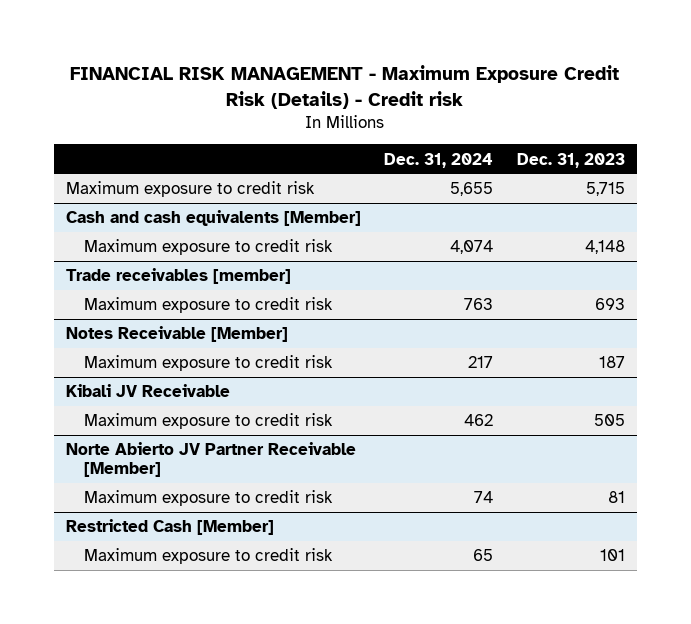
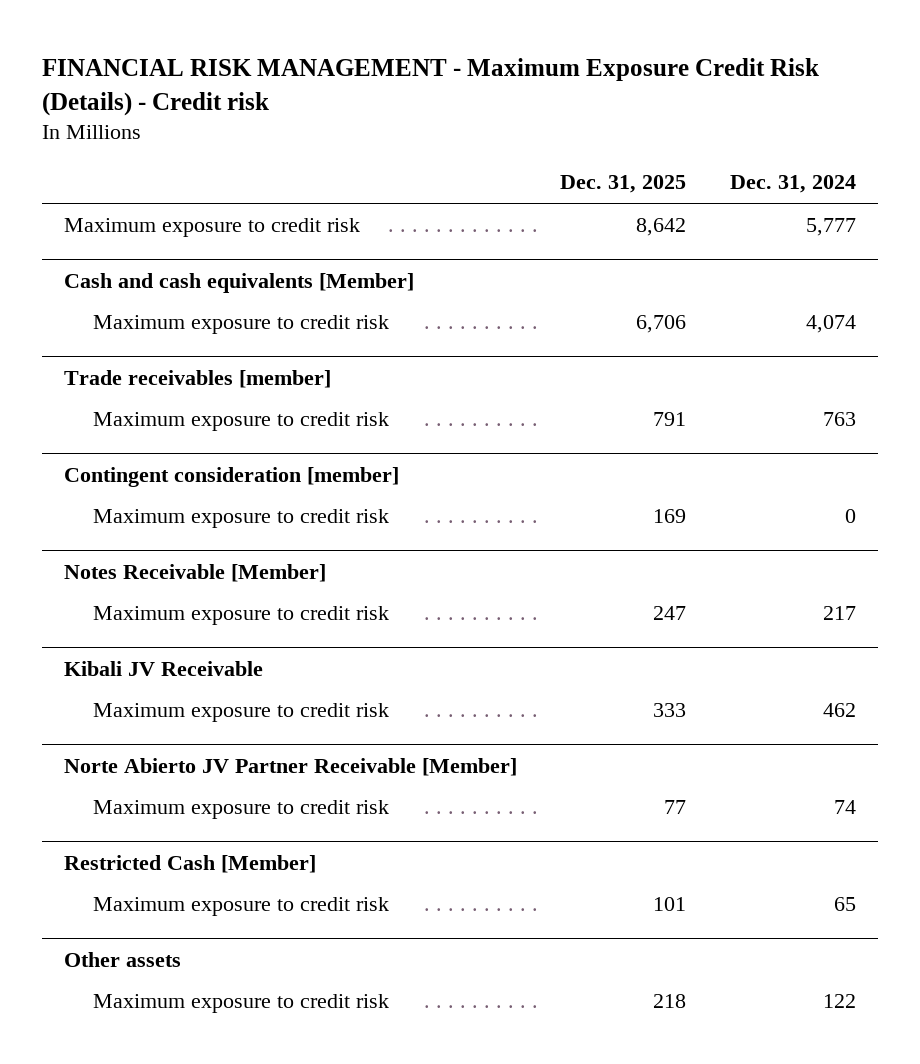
- | Dec. 31, 2024 | Dec. 31, 2023
+ | Dec. 31, 2025 | Dec. 31, 2024
- Maximum exposure to credit risk | 5,655 | 5,715
+ Maximum exposure to credit risk | 8,642 | 5,777
+ Contingent consideration [member]
+ Maximum exposure to credit risk | 169 | 0
+ Other assets
+ Maximum exposure to credit risk | 218 | 122

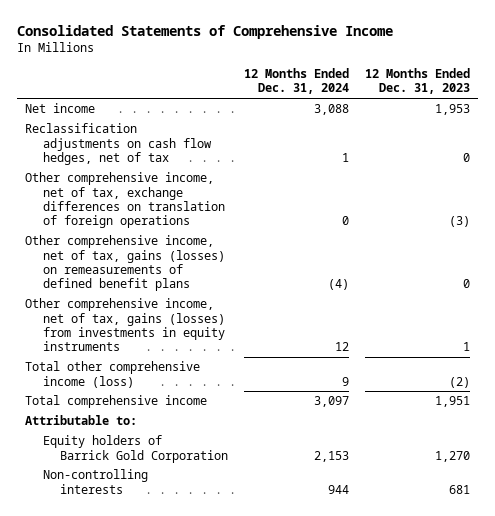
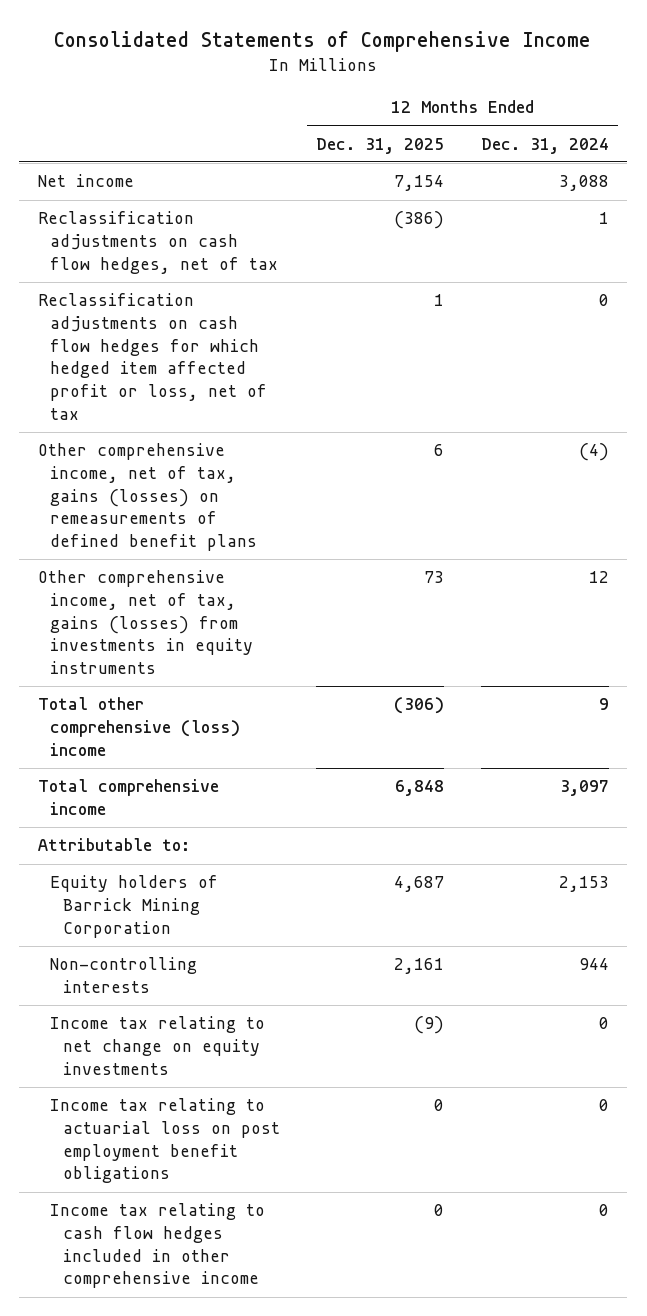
- | 12 Months Ended Dec. 31, 2024 | 12 Months Ended Dec. 31, 2023
+ | 12 Months Ended Dec. 31, 2025 | 12 Months Ended Dec. 31, 2024
- Other comprehensive income, net of tax, exchange differences on translation of foreign operations | 0 | (3)
+ Reclassification adjustments on cash flow hedges for which hedged item affected profit or loss, net of tax | 1 | 0
- Total other comprehensive income (loss) | 9 | (2)
+ Total other comprehensive (loss) income | (306) | 9
- Equity holders of Barrick Gold Corporation | 2,153 | 1,270
+ Equity holders of Barrick Mining Corporation | 4,687 | 2,153
+ Income tax relating to net change on equity investments | (9) | 0
+ Income tax relating to actuarial loss on post employment benefit obligations | 0 | 0
+ Income tax relating to cash flow hedges included in other comprehensive income | 0 | 0

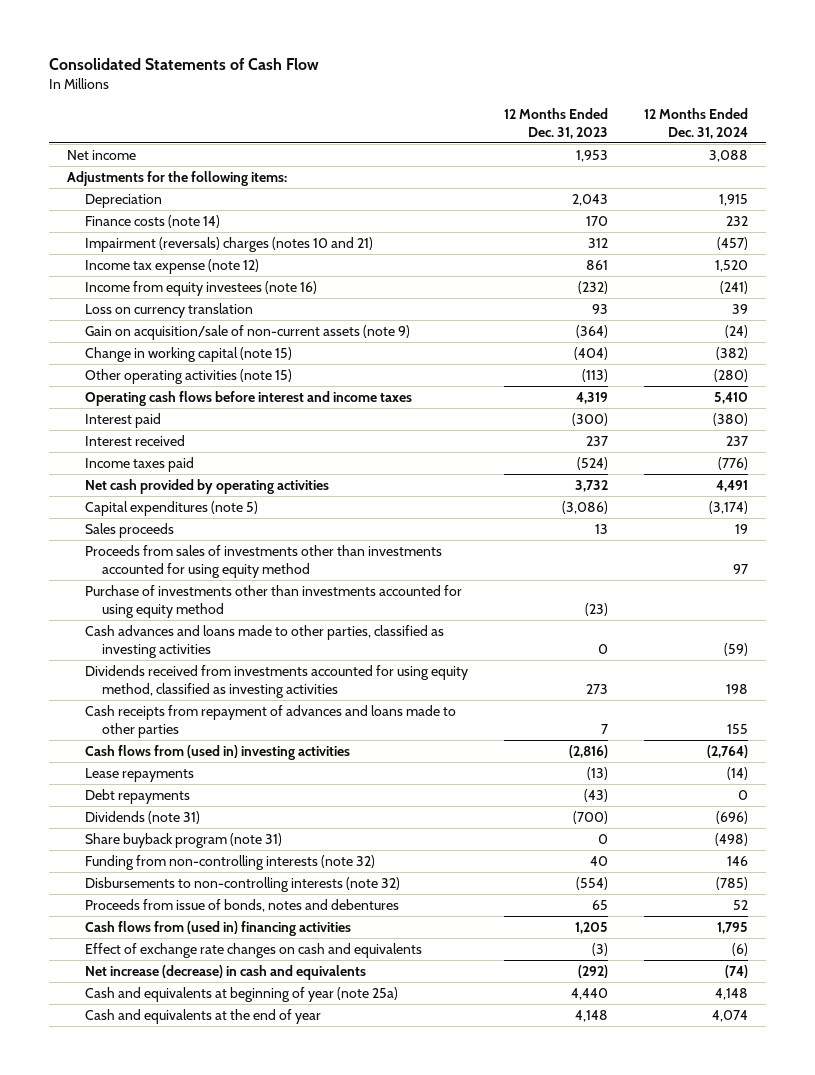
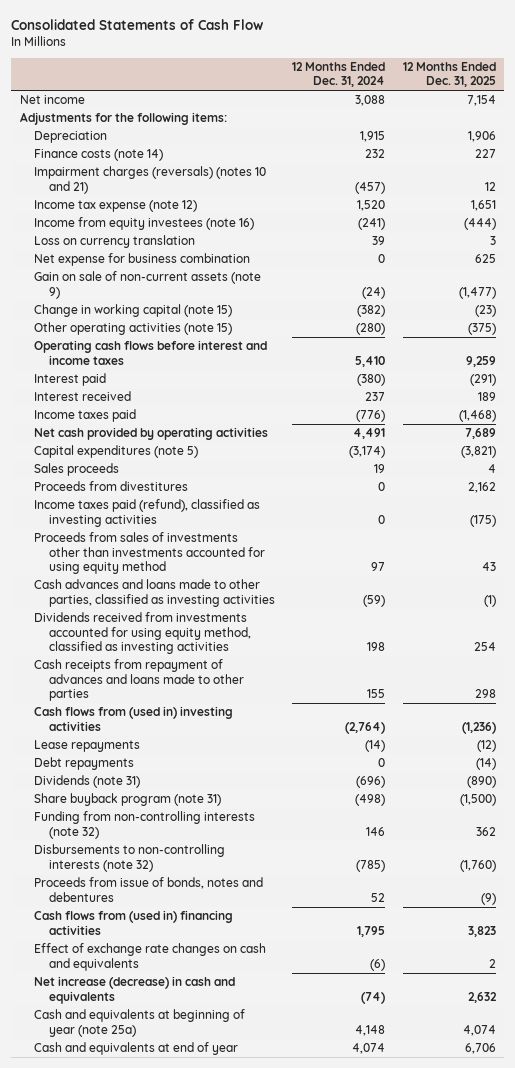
- | 12 Months Ended Dec. 31, 2023 | 12 Months Ended Dec. 31, 2024
+ | 12 Months Ended Dec. 31, 2024 | 12 Months Ended Dec. 31, 2025
- Impairment (reversals) charges (notes 10 and 21) | 312 | (457)
+ Impairment charges (reversals) (notes 10 and 21) | (457) | 12
- Gain on acquisition/sale of non-current assets (note 9) | (364) | (24)
+ Net expense for business combination | 0 | 625
+ Gain on sale of non-current assets (note 9) | (24) | (1,477)
+ Proceeds from divestitures | 0 | 2,162
+ Income taxes paid (refund), classified as investing activities | 0 | (175)
- Purchase of investments other than investments accounted for using equity method | (23) |
- Cash and equivalents at the end of year | 4,148 | 4,074
+ Cash and equivalents at end of year | 4,074 | 6,706

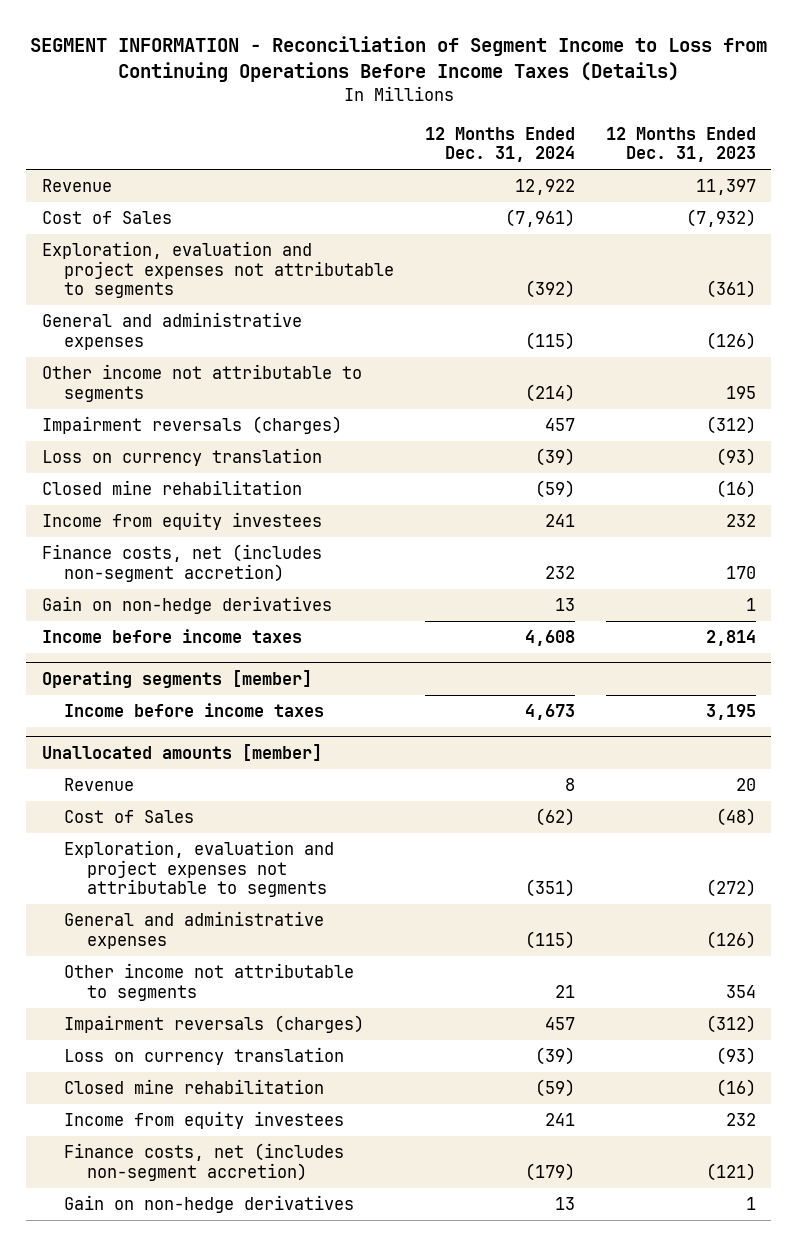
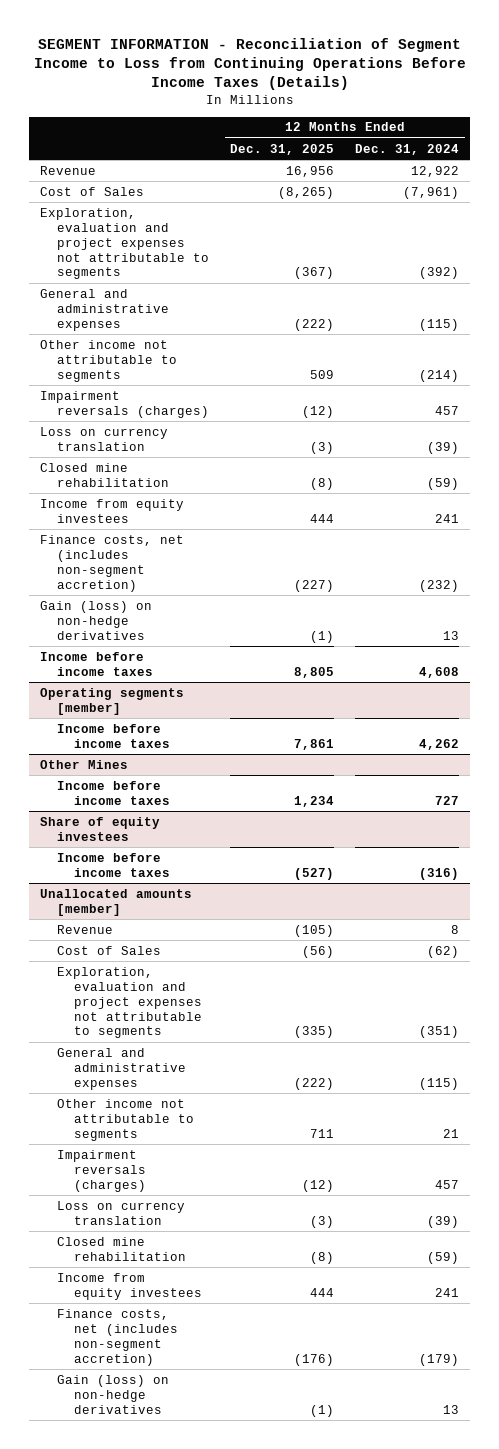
- | 12 Months Ended Dec. 31, 2024 | 12 Months Ended Dec. 31, 2023
+ | 12 Months Ended Dec. 31, 2025 | 12 Months Ended Dec. 31, 2024
- Finance costs, net (includes non-segment accretion) | 232 | 170
- Gain on non-hedge derivatives | 13 | 1
+ Finance costs, net (includes non-segment accretion) | (227) | (232)
+ Gain (loss) on non-hedge derivatives | (1) | 13
@ Operating segments [member]
- Income before income taxes | 4,673 | 3,195
+ Income before income taxes | 7,861 | 4,262
+ Other Mines
+ Income before income taxes | 1,234 | 727
+ Share of equity investees
+ Income before income taxes | (527) | (316)
@ Unallocated amounts [member]
- Gain on non-hedge derivatives | 13 | 1
+ Gain (loss) on non-hedge derivatives | (1) | 13

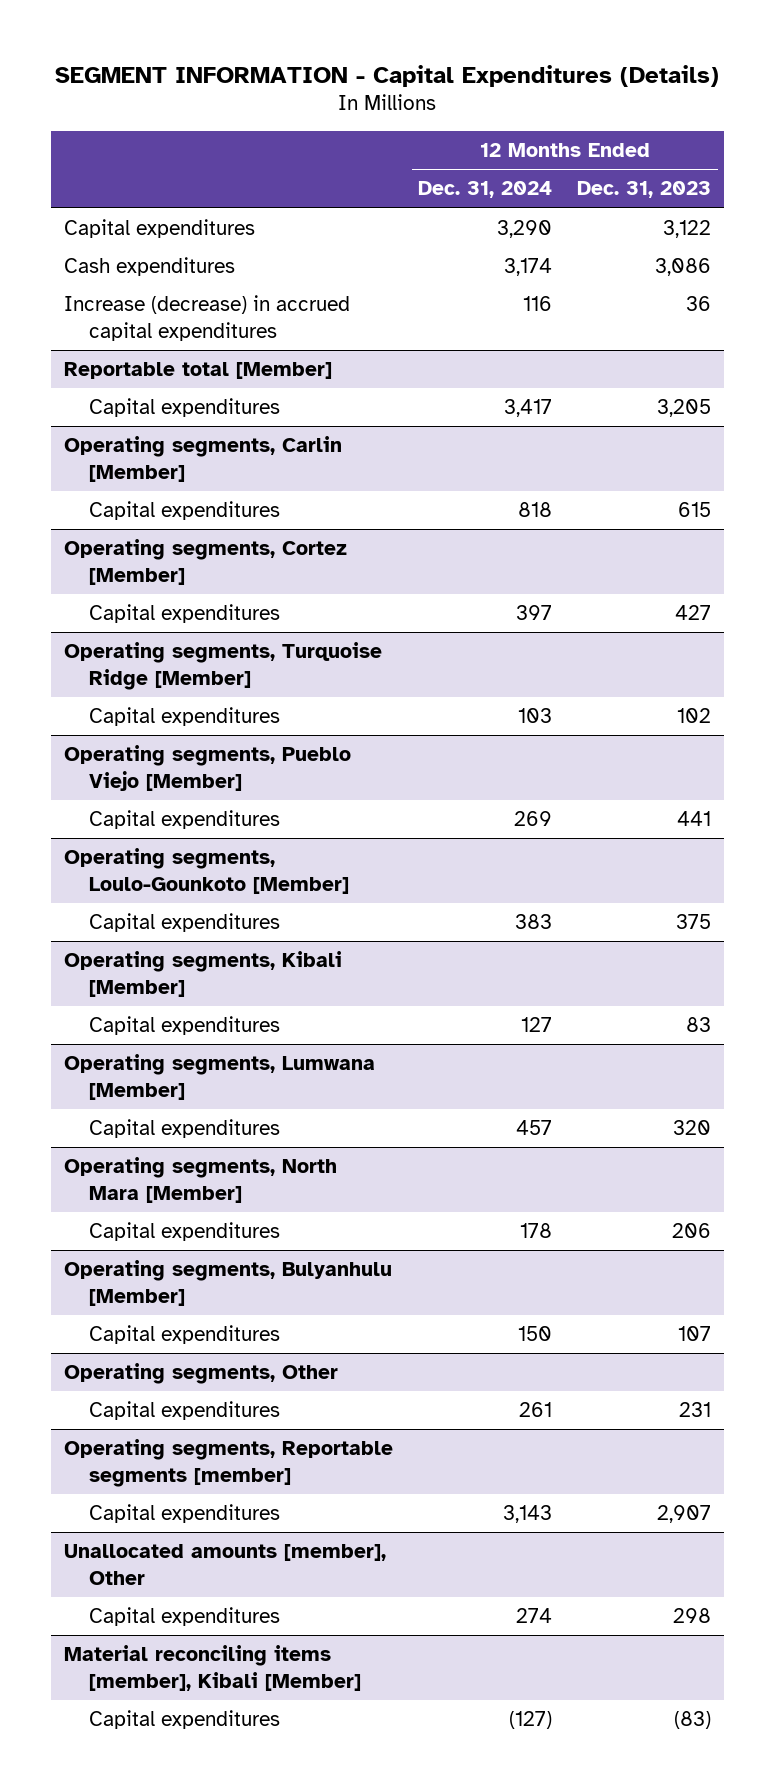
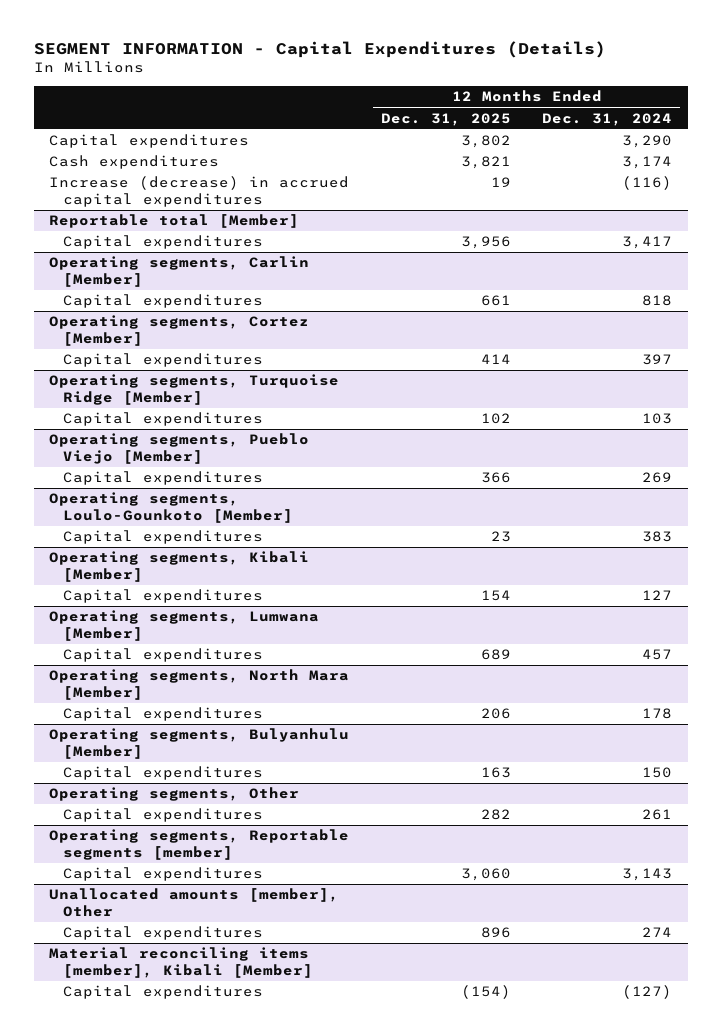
- | 12 Months Ended Dec. 31, 2024 | 12 Months Ended Dec. 31, 2023
+ | 12 Months Ended Dec. 31, 2025 | 12 Months Ended Dec. 31, 2024
- Increase (decrease) in accrued capital expenditures | 116 | 36
+ Increase (decrease) in accrued capital expenditures | 19 | (116)

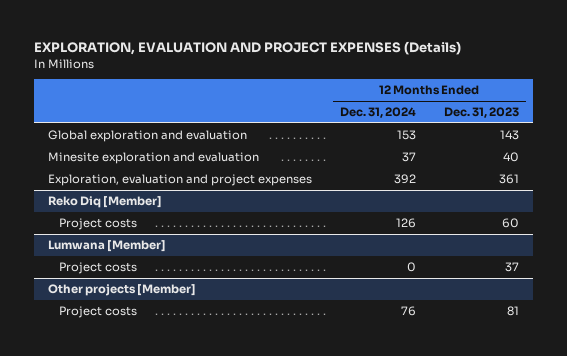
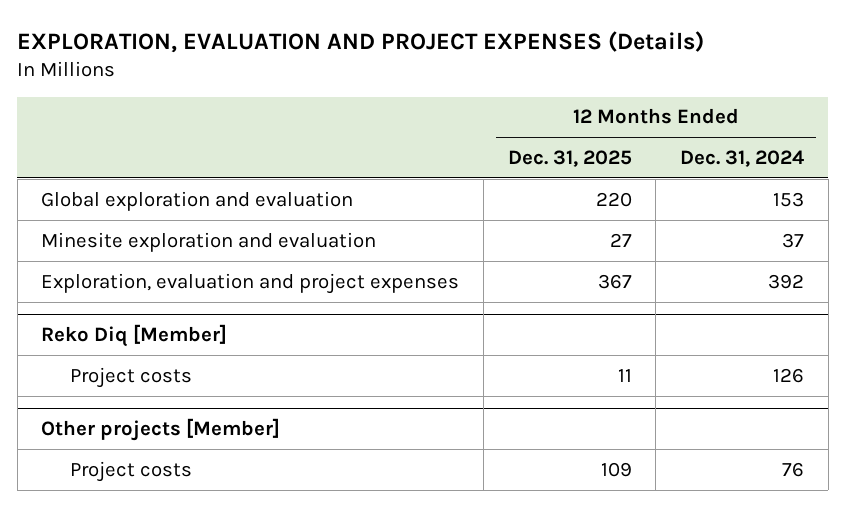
- | 12 Months Ended Dec. 31, 2024 | 12 Months Ended Dec. 31, 2023
+ | 12 Months Ended Dec. 31, 2025 | 12 Months Ended Dec. 31, 2024
- Lumwana [Member]
- Project costs | 0 | 37

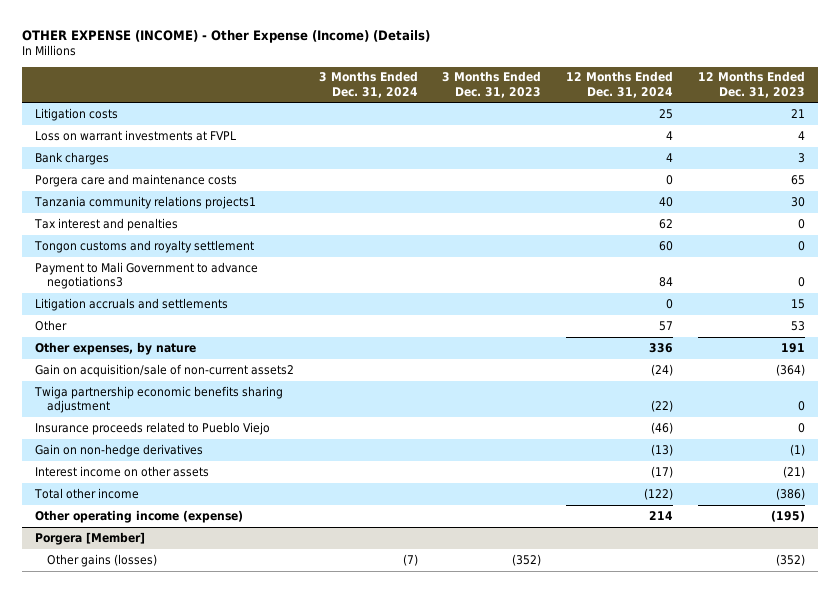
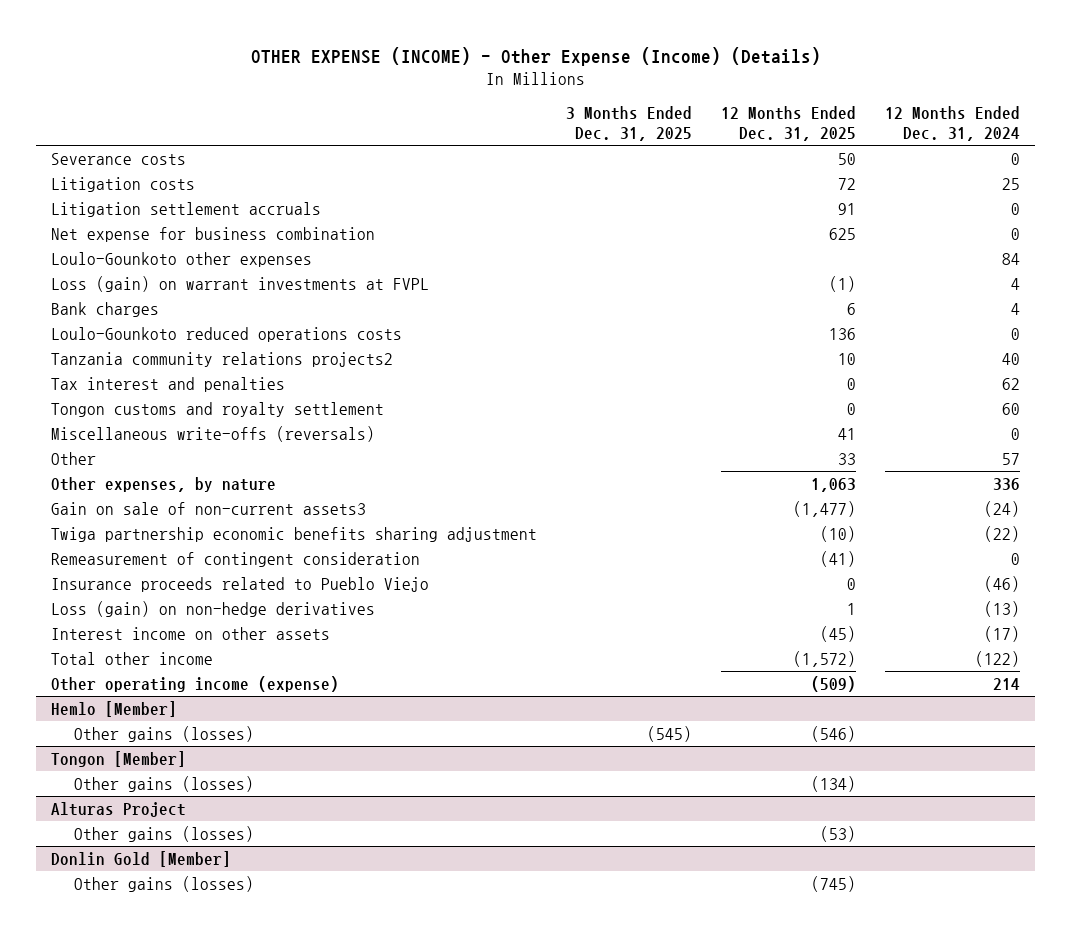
- | 3 Months Ended Dec. 31, 2024 | 3 Months Ended Dec. 31, 2023 | 12 Months Ended Dec. 31, 2024 | 12 Months Ended Dec. 31, 2023
+ | 3 Months Ended Dec. 31, 2025 | 12 Months Ended Dec. 31, 2025 | 12 Months Ended Dec. 31, 2024
+ Severance costs | | 50 | 0
- Loss on warrant investments at FVPL | | | 4 | 4
+ Litigation settlement accruals | | 91 | 0
+ Net expense for business combination | | 625 | 0
+ Loulo-Gounkoto other expenses | | | 84
+ Loss (gain) on warrant investments at FVPL | | (1) | 4
- Porgera care and maintenance costs | | | 0 | 65
- Tanzania community relations projects1 | | | 40 | 30
+ Loulo-Gounkoto reduced operations costs | | 136 | 0
+ Tanzania community relations projects2 | | 10 | 40
- Payment to Mali Government to advance negotiations3 | | | 84 | 0
- Litigation accruals and settlements | | | 0 | 15
+ Miscellaneous write-offs (reversals) | | 41 | 0
- Gain on acquisition/sale of non-current assets2 | | | (24) | (364)
+ Gain on sale of non-current assets3 | | (1,477) | (24)
+ Remeasurement of contingent consideration | | (41) | 0
- Gain on non-hedge derivatives | | | (13) | (1)
+ Loss (gain) on non-hedge derivatives | | 1 | (13)
- Porgera [Member]
+ Hemlo [Member]
+ Tongon [Member]
+ Other gains (losses) | | (134) |
+ Alturas Project
+ Other gains (losses) | | (53) |
+ Donlin Gold [Member]
+ Other gains (losses) | | (745) |

